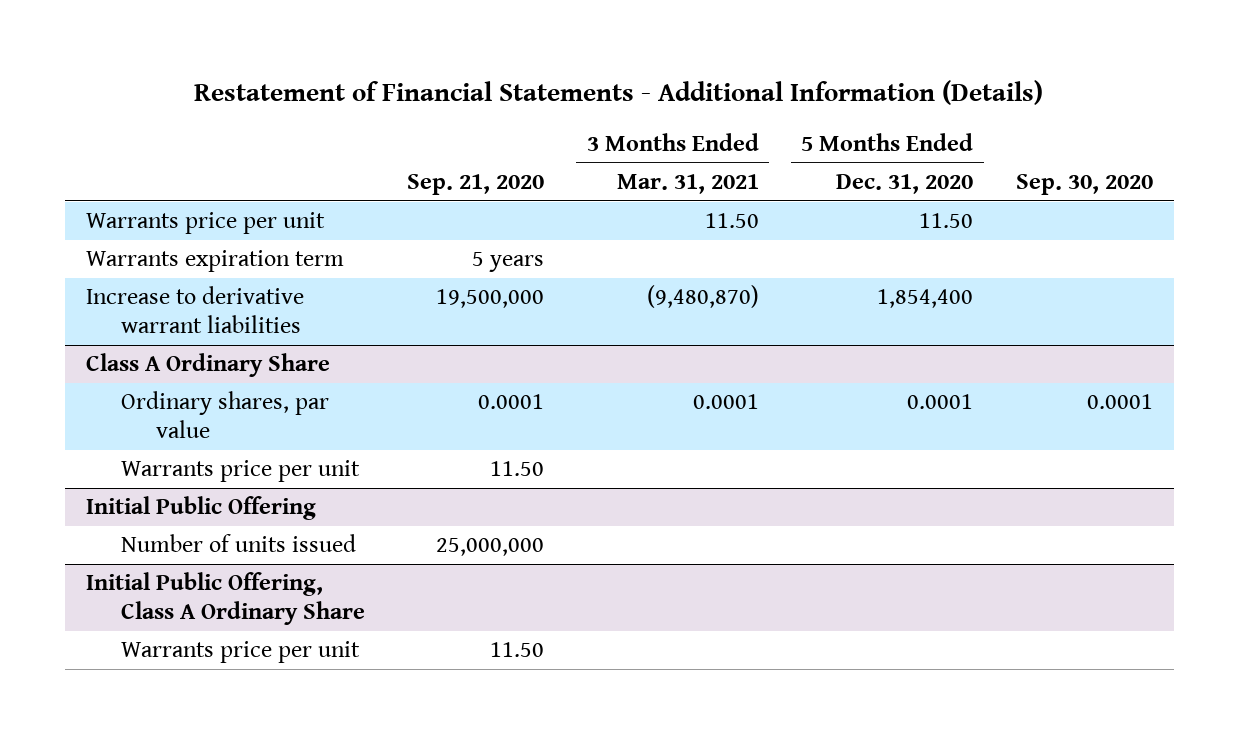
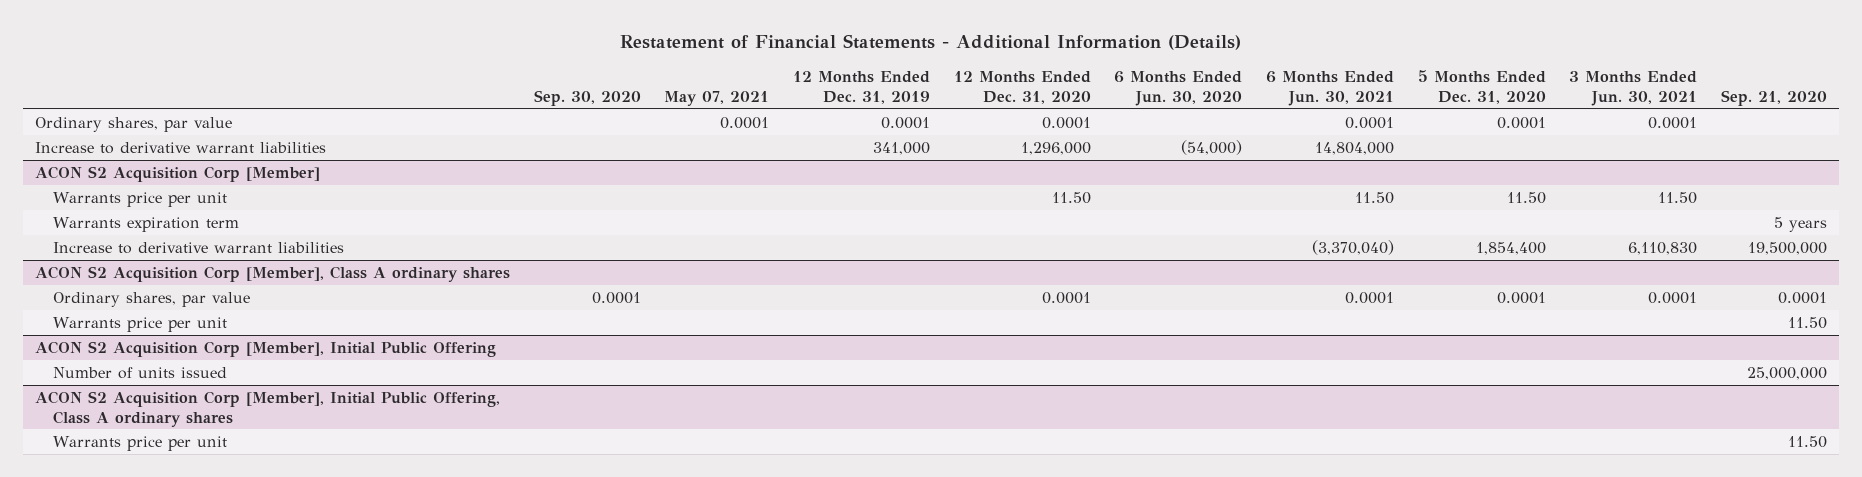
- | Sep. 21, 2020 | 3 Months Ended Mar. 31, 2021 | 5 Months Ended Dec. 31, 2020 | Sep. 30, 2020
+ | Sep. 30, 2020 | May 07, 2021 | 12 Months Ended Dec. 31, 2019 | 12 Months Ended Dec. 31, 2020 | 6 Months Ended Jun. 30, 2020 | 6 Months Ended Jun. 30, 2021 | 5 Months Ended Dec. 31, 2020 | 3 Months Ended Jun. 30, 2021 | Sep. 21, 2020
+ Ordinary shares, par value | | 0.0001 | 0.0001 | 0.0001 | | 0.0001 | 0.0001 | 0.0001 |
+ Increase to derivative warrant liabilities | | | 341,000 | 1,296,000 | (54,000) | 14,804,000 | | |
+ ACON S2 Acquisition Corp [Member]
- Class A Ordinary Share
+ ACON S2 Acquisition Corp [Member], Class A ordinary shares
- Initial Public Offering
+ ACON S2 Acquisition Corp [Member], Initial Public Offering
- Initial Public Offering, Class A Ordinary Share
+ ACON S2 Acquisition Corp [Member], Initial Public Offering, Class A ordinary shares

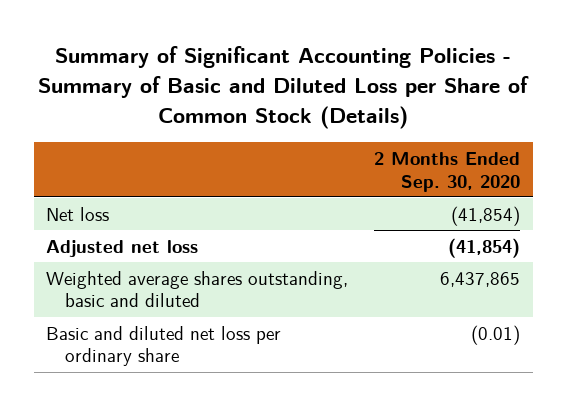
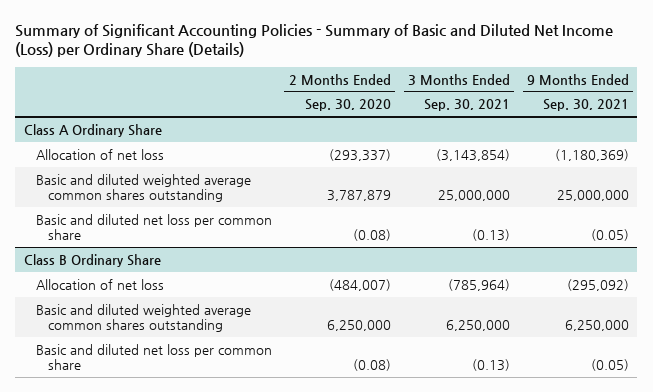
- Summary of Significant Accounting Policies - Summary of Basic and Diluted Loss per Share of Common Stock (Details)
+ Summary of Significant Accounting Policies - Summary of Basic and Diluted Net Income (Loss) per Ordinary Share (Details)
- | 2 Months Ended Sep. 30, 2020
+ | 2 Months Ended Sep. 30, 2020 | 3 Months Ended Sep. 30, 2021 | 9 Months Ended Sep. 30, 2021
- Net loss | (41,854)
- Adjusted net loss | (41,854)
- Weighted average shares outstanding, basic and diluted | 6,437,865
- Basic and diluted net loss per ordinary share | (0.01)
+ Class A Ordinary Share
+ Allocation of net loss | (293,337) | (3,143,854) | (1,180,369)
+ Basic and diluted weighted average common shares outstanding | 3,787,879 | 25,000,000 | 25,000,000
+ Basic and diluted net loss per common share | (0.08) | (0.13) | (0.05)
+ Class B Ordinary Share
+ Allocation of net loss | (484,007) | (785,964) | (295,092)
+ Basic and diluted weighted average common shares outstanding | 6,250,000 | 6,250,000 | 6,250,000
+ Basic and diluted net loss per common share | (0.08) | (0.13) | (0.05)

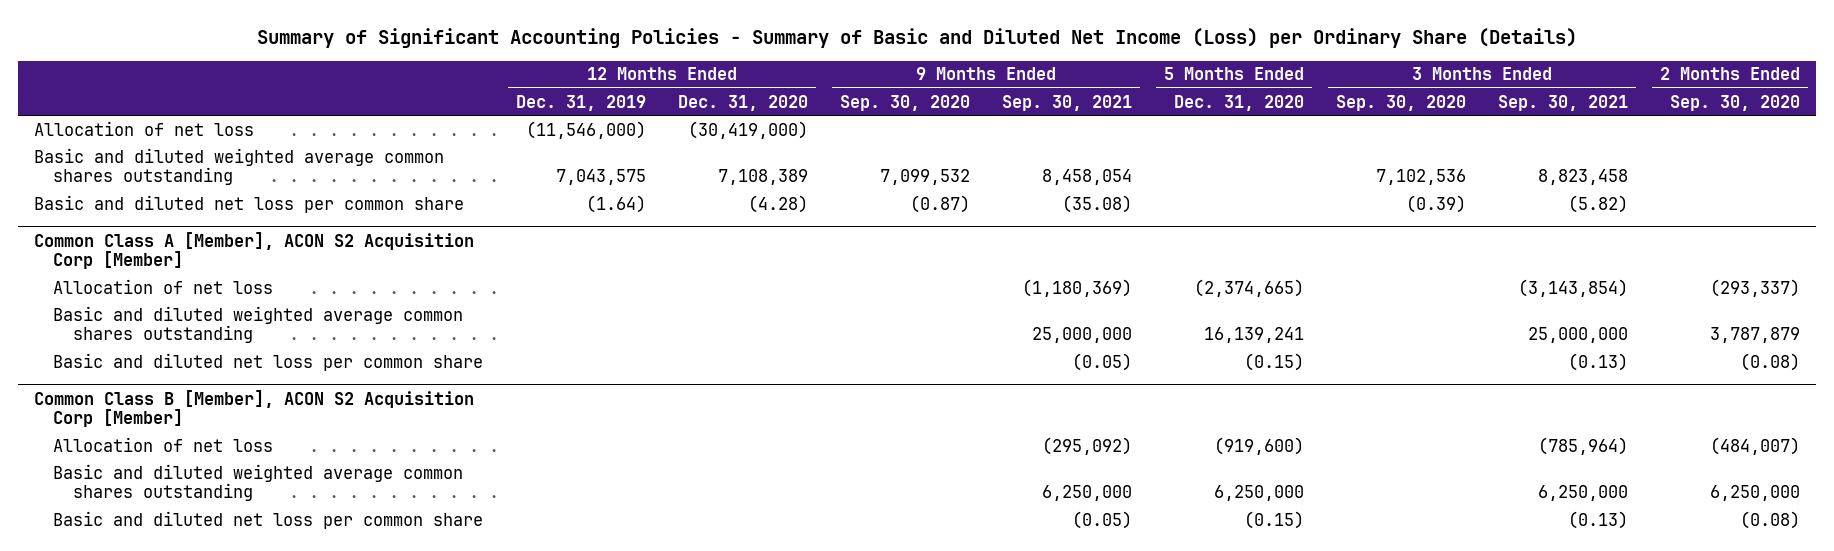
- | 2 Months Ended Sep. 30, 2020 | 3 Months Ended Sep. 30, 2021 | 9 Months Ended Sep. 30, 2021
+ | 12 Months Ended Dec. 31, 2019 | 12 Months Ended Dec. 31, 2020 | 9 Months Ended Sep. 30, 2020 | 9 Months Ended Sep. 30, 2021 | 5 Months Ended Dec. 31, 2020 | 3 Months Ended Sep. 30, 2020 | 3 Months Ended Sep. 30, 2021 | 2 Months Ended Sep. 30, 2020
- Class A Ordinary Share
+ Allocation of net loss | (11,546,000) | (30,419,000) | | | | | |
+ Basic and diluted weighted average common shares outstanding | 7,043,575 | 7,108,389 | 7,099,532 | 8,458,054 | | 7,102,536 | 8,823,458 |
+ Basic and diluted net loss per common share | (1.64) | (4.28) | (0.87) | (35.08) | | (0.39) | (5.82) |
+ Common Class A [Member], ACON S2 Acquisition Corp [Member]
- Class B Ordinary Share
+ Common Class B [Member], ACON S2 Acquisition Corp [Member]

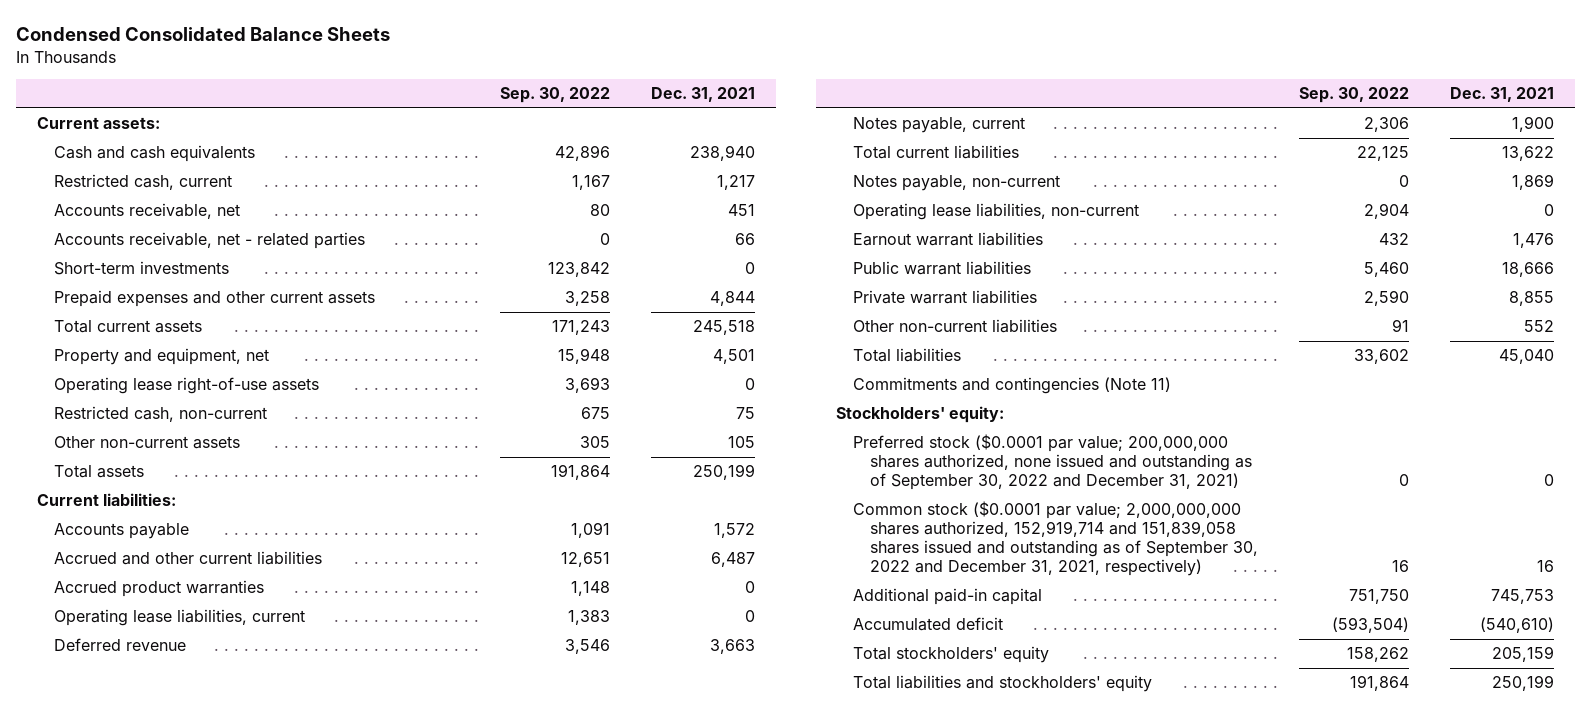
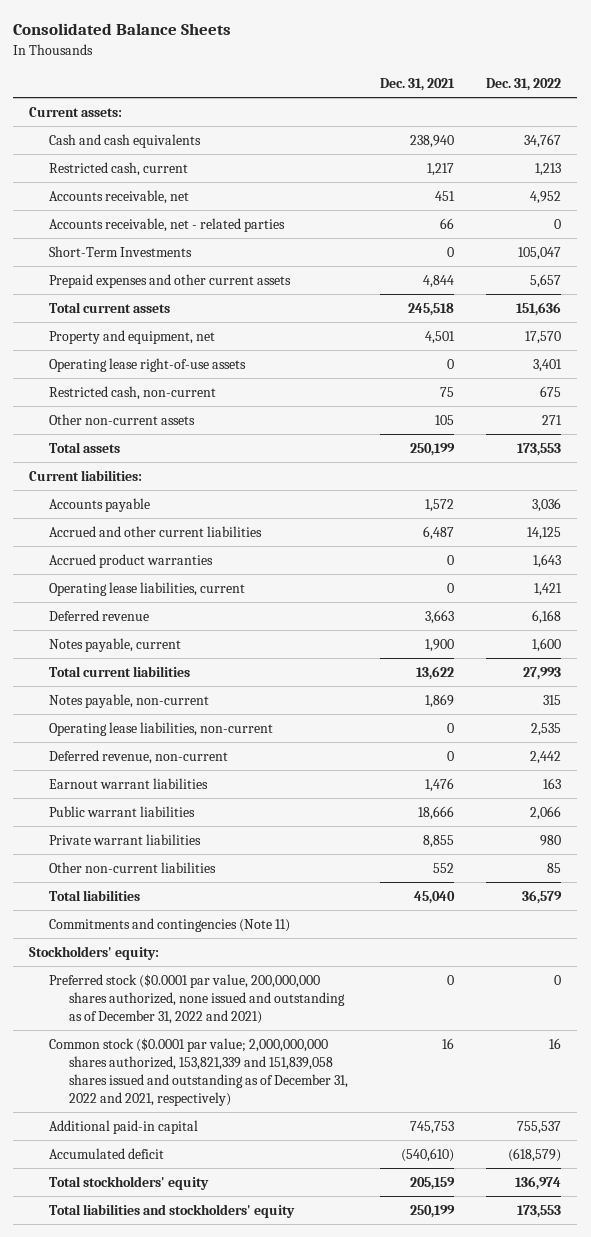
- Condensed Consolidated Balance Sheets
+ Consolidated Balance Sheets
- | Sep. 30, 2022 | Dec. 31, 2021
+ | Dec. 31, 2021 | Dec. 31, 2022
- Short-term investments | 123,842 | 0
+ Short-Term Investments | 0 | 105,047
+ Deferred revenue, non-current | 0 | 2,442
- Preferred stock ($0.0001 par value; 200,000,000 shares authorized, none issued and outstanding as of September 30, 2022 and December 31, 2021) | 0 | 0
- Common stock ($0.0001 par value; 2,000,000,000 shares authorized, 152,919,714 and 151,839,058 shares issued and outstanding as of September 30, 2022 and December 31, 2021, respectively) | 16 | 16
+ Preferred stock ($0.0001 par value, 200,000,000 shares authorized, none issued and outstanding as of December 31, 2022 and 2021) | 0 | 0
+ Common stock ($0.0001 par value; 2,000,000,000 shares authorized, 153,821,339 and 151,839,058 shares issued and outstanding as of December 31, 2022 and 2021, respectively) | 16 | 16

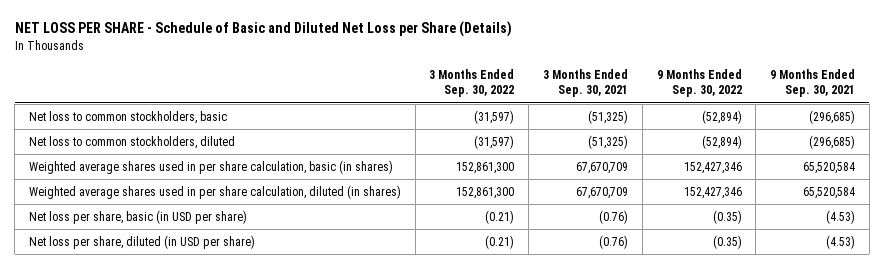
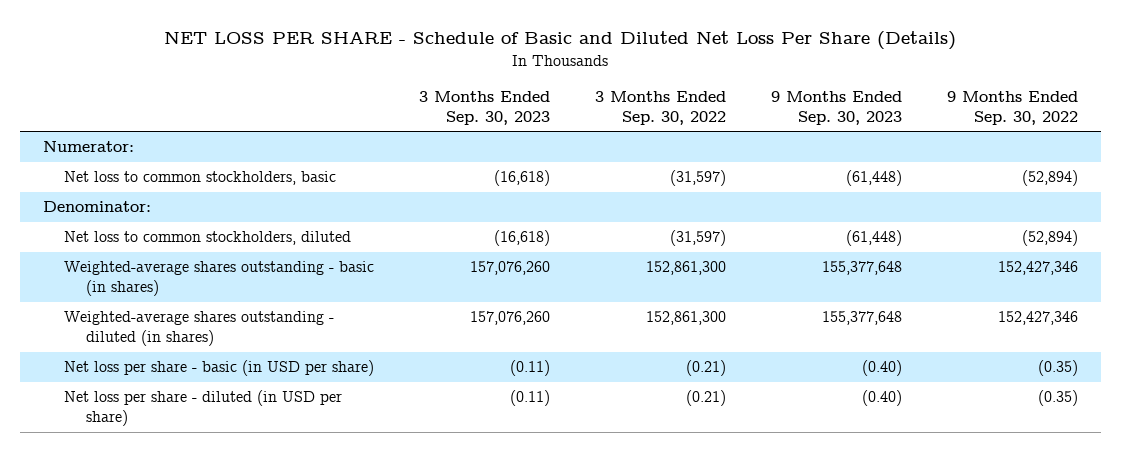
- NET LOSS PER SHARE - Schedule of Basic and Diluted Net Loss per Share (Details)
+ NET LOSS PER SHARE - Schedule of Basic and Diluted Net Loss Per Share (Details)
- | 3 Months Ended Sep. 30, 2022 | 3 Months Ended Sep. 30, 2021 | 9 Months Ended Sep. 30, 2022 | 9 Months Ended Sep. 30, 2021
+ | 3 Months Ended Sep. 30, 2023 | 3 Months Ended Sep. 30, 2022 | 9 Months Ended Sep. 30, 2023 | 9 Months Ended Sep. 30, 2022
+ Numerator:
+ Denominator:
- Weighted average shares used in per share calculation, basic (in shares) | 152,861,300 | 67,670,709 | 152,427,346 | 65,520,584
- Weighted average shares used in per share calculation, diluted (in shares) | 152,861,300 | 67,670,709 | 152,427,346 | 65,520,584
- Net loss per share, basic (in USD per share) | (0.21) | (0.76) | (0.35) | (4.53)
- Net loss per share, diluted (in USD per share) | (0.21) | (0.76) | (0.35) | (4.53)
+ Weighted-average shares outstanding - basic (in shares) | 157,076,260 | 152,861,300 | 155,377,648 | 152,427,346
+ Weighted-average shares outstanding - diluted (in shares) | 157,076,260 | 152,861,300 | 155,377,648 | 152,427,346
+ Net loss per share - basic (in USD per share) | (0.11) | (0.21) | (0.40) | (0.35)
+ Net loss per share - diluted (in USD per share) | (0.11) | (0.21) | (0.40) | (0.35)

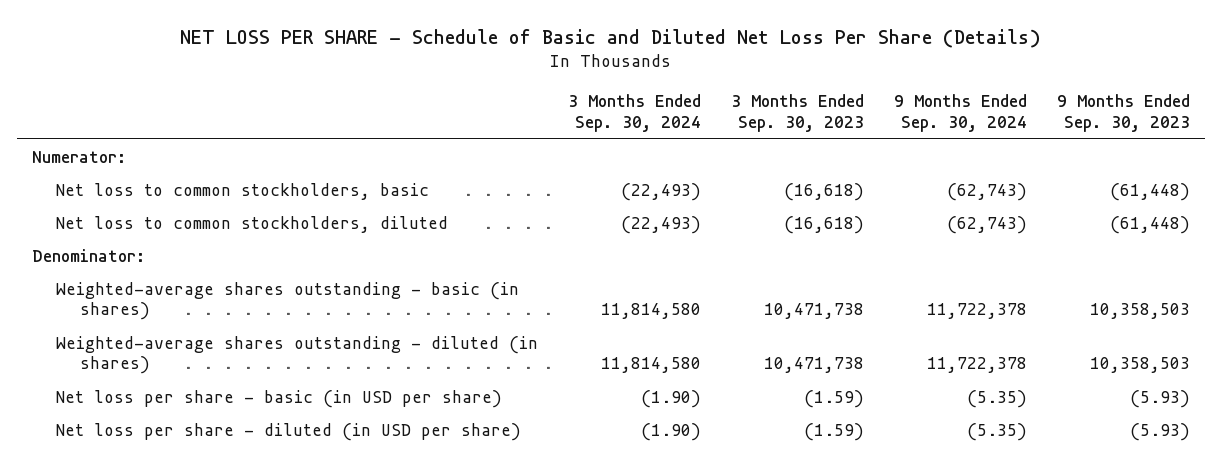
- | 3 Months Ended Sep. 30, 2023 | 3 Months Ended Sep. 30, 2022 | 9 Months Ended Sep. 30, 2023 | 9 Months Ended Sep. 30, 2022
+ | 3 Months Ended Sep. 30, 2024 | 3 Months Ended Sep. 30, 2023 | 9 Months Ended Sep. 30, 2024 | 9 Months Ended Sep. 30, 2023
- Weighted-average shares outstanding - basic (in shares) | 157,076,260 | 152,861,300 | 155,377,648 | 152,427,346
- Weighted-average shares outstanding - diluted (in shares) | 157,076,260 | 152,861,300 | 155,377,648 | 152,427,346
- Net loss per share - basic (in USD per share) | (0.11) | (0.21) | (0.40) | (0.35)
- Net loss per share - diluted (in USD per share) | (0.11) | (0.21) | (0.40) | (0.35)
moved down: Denominator:
+ Weighted-average shares outstanding - basic (in shares) | 11,814,580 | 10,471,738 | 11,722,378 | 10,358,503
+ Weighted-average shares outstanding - diluted (in shares) | 11,814,580 | 10,471,738 | 11,722,378 | 10,358,503
+ Net loss per share - basic (in USD per share) | (1.90) | (1.59) | (5.35) | (5.93)
+ Net loss per share - diluted (in USD per share) | (1.90) | (1.59) | (5.35) | (5.93)

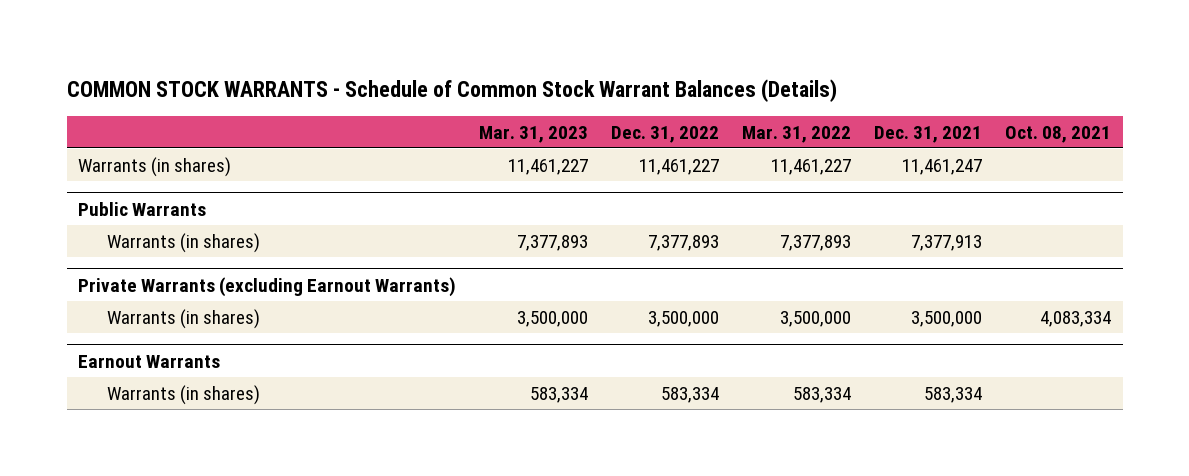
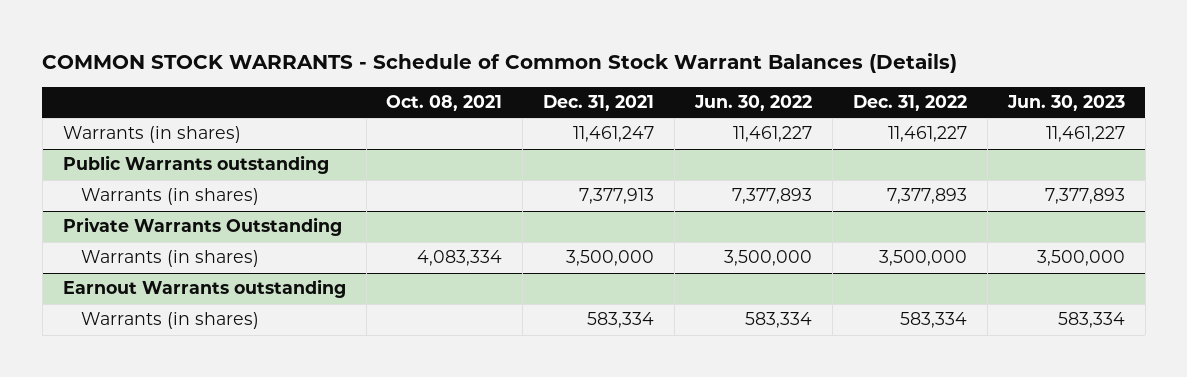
- | Mar. 31, 2023 | Dec. 31, 2022 | Mar. 31, 2022 | Dec. 31, 2021 | Oct. 08, 2021
+ | Oct. 08, 2021 | Dec. 31, 2021 | Jun. 30, 2022 | Dec. 31, 2022 | Jun. 30, 2023
- Public Warrants
+ Public Warrants outstanding
- Private Warrants (excluding Earnout Warrants)
+ Private Warrants Outstanding
- Earnout Warrants
+ Earnout Warrants outstanding

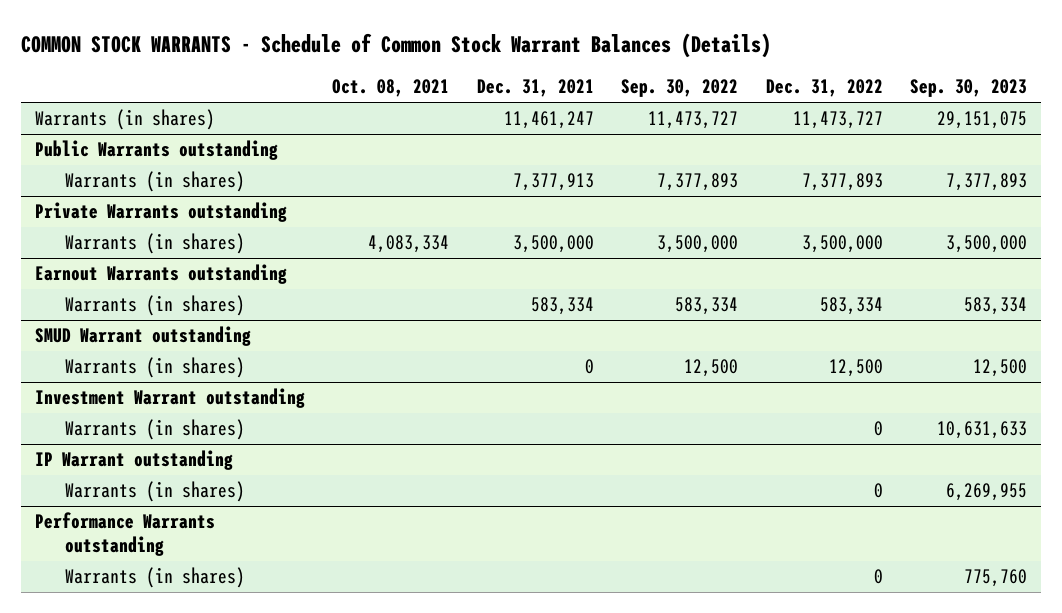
- | Oct. 08, 2021 | Dec. 31, 2021 | Jun. 30, 2022 | Dec. 31, 2022 | Jun. 30, 2023
+ | Oct. 08, 2021 | Dec. 31, 2021 | Sep. 30, 2022 | Dec. 31, 2022 | Sep. 30, 2023
- Warrants (in shares) | | 11,461,247 | 11,461,227 | 11,461,227 | 11,461,227
+ Warrants (in shares) | | 11,461,247 | 11,473,727 | 11,473,727 | 29,151,075
- Private Warrants Outstanding
+ Private Warrants outstanding
+ SMUD Warrant outstanding
+ Warrants (in shares) | | 0 | 12,500 | 12,500 | 12,500
+ Investment Warrant outstanding
+ Warrants (in shares) | | | | 0 | 10,631,633
+ IP Warrant outstanding
+ Warrants (in shares) | | | | 0 | 6,269,955
+ Performance Warrants outstanding
+ Warrants (in shares) | | | | 0 | 775,760

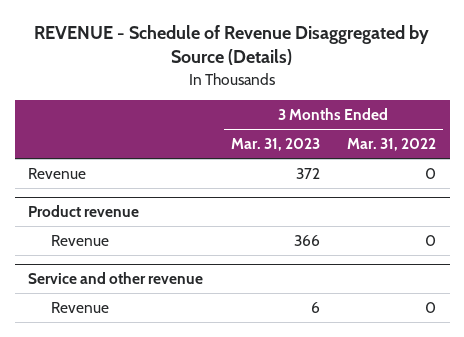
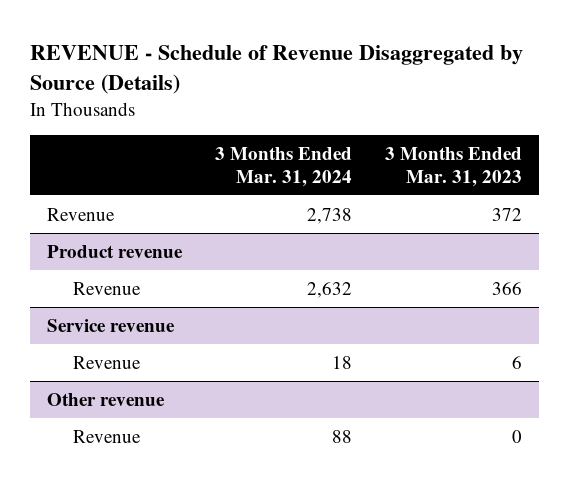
- | 3 Months Ended Mar. 31, 2023 | 3 Months Ended Mar. 31, 2022
+ | 3 Months Ended Mar. 31, 2024 | 3 Months Ended Mar. 31, 2023
- Service and other revenue
+ Service revenue
+ Other revenue
+ Revenue | 88 | 0

